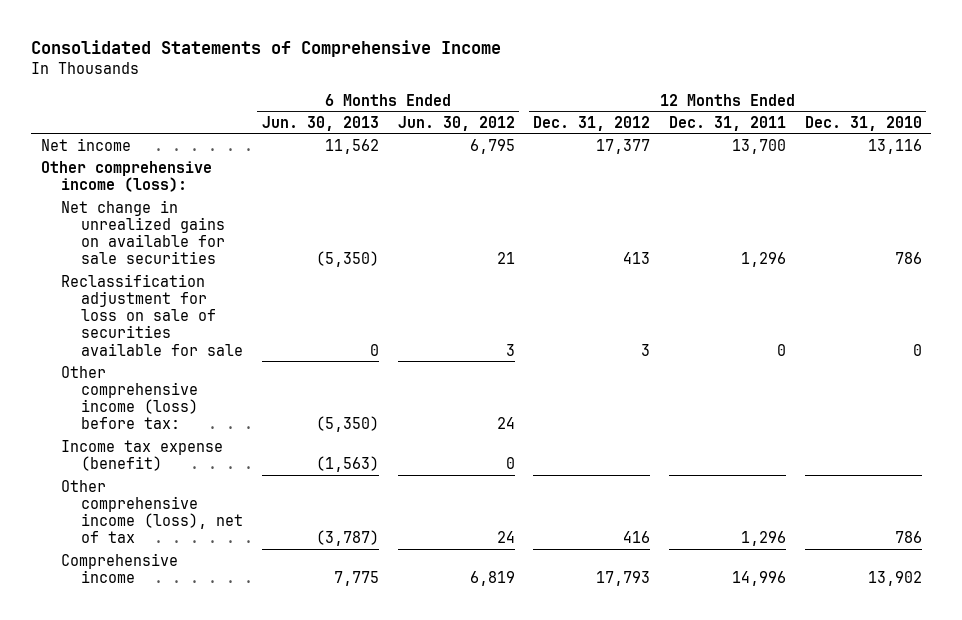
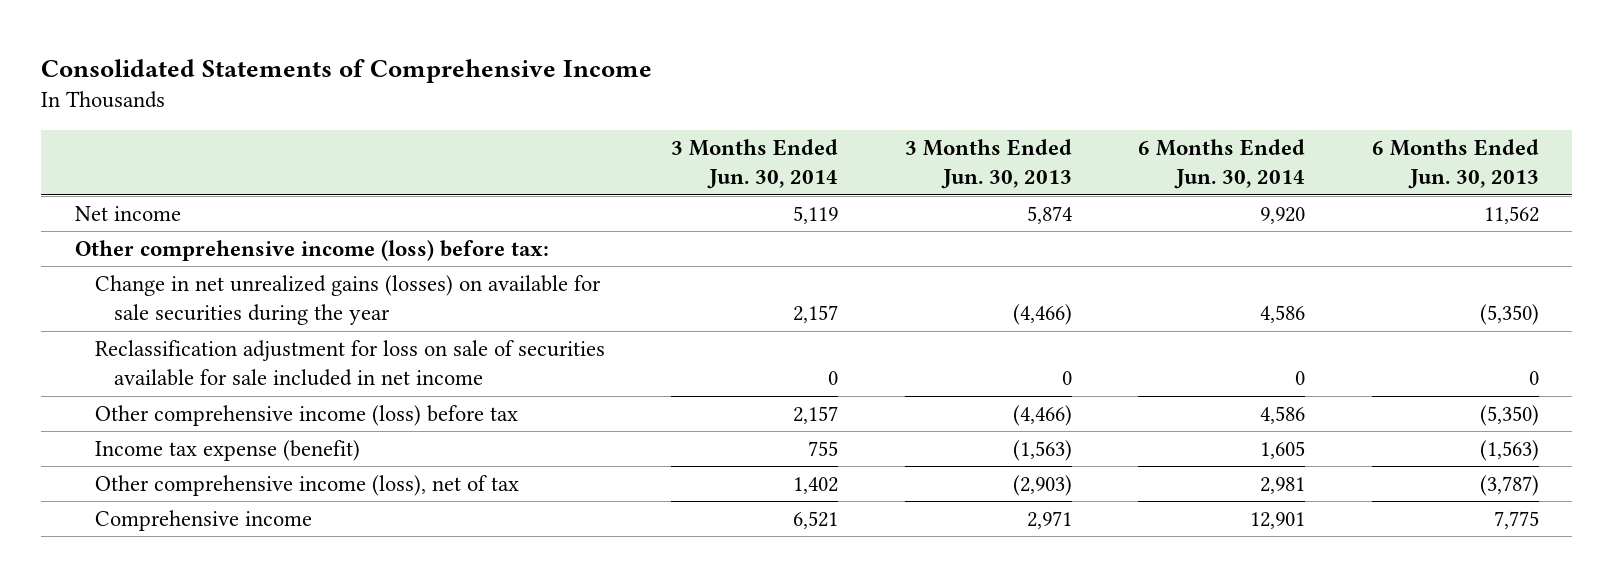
- | 6 Months Ended Jun. 30, 2013 | 6 Months Ended Jun. 30, 2012 | 12 Months Ended Dec. 31, 2012 | 12 Months Ended Dec. 31, 2011 | 12 Months Ended Dec. 31, 2010
+ | 3 Months Ended Jun. 30, 2014 | 3 Months Ended Jun. 30, 2013 | 6 Months Ended Jun. 30, 2014 | 6 Months Ended Jun. 30, 2013
- Other comprehensive income (loss):
- Net change in unrealized gains on available for sale securities | (5,350) | 21 | 413 | 1,296 | 786
- Reclassification adjustment for loss on sale of securities available for sale | 0 | 3 | 3 | 0 | 0
- Other comprehensive income (loss) before tax: | (5,350) | 24 | | |
+ Other comprehensive income (loss) before tax:
+ Change in net unrealized gains (losses) on available for sale securities during the year | 2,157 | (4,466) | 4,586 | (5,350)
+ Reclassification adjustment for loss on sale of securities available for sale included in net income | 0 | 0 | 0 | 0
+ Other comprehensive income (loss) before tax | 2,157 | (4,466) | 4,586 | (5,350)

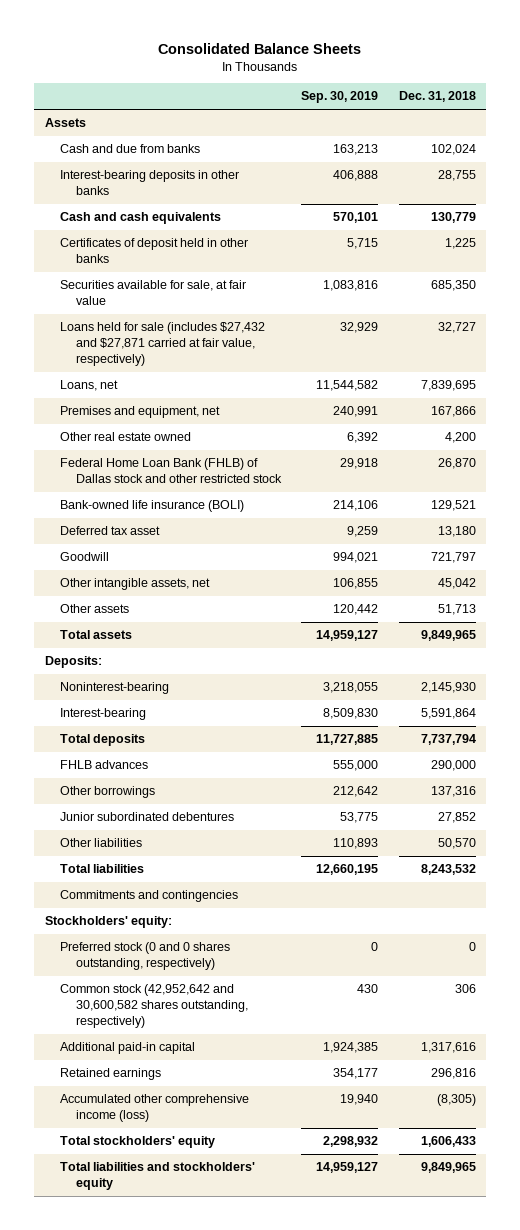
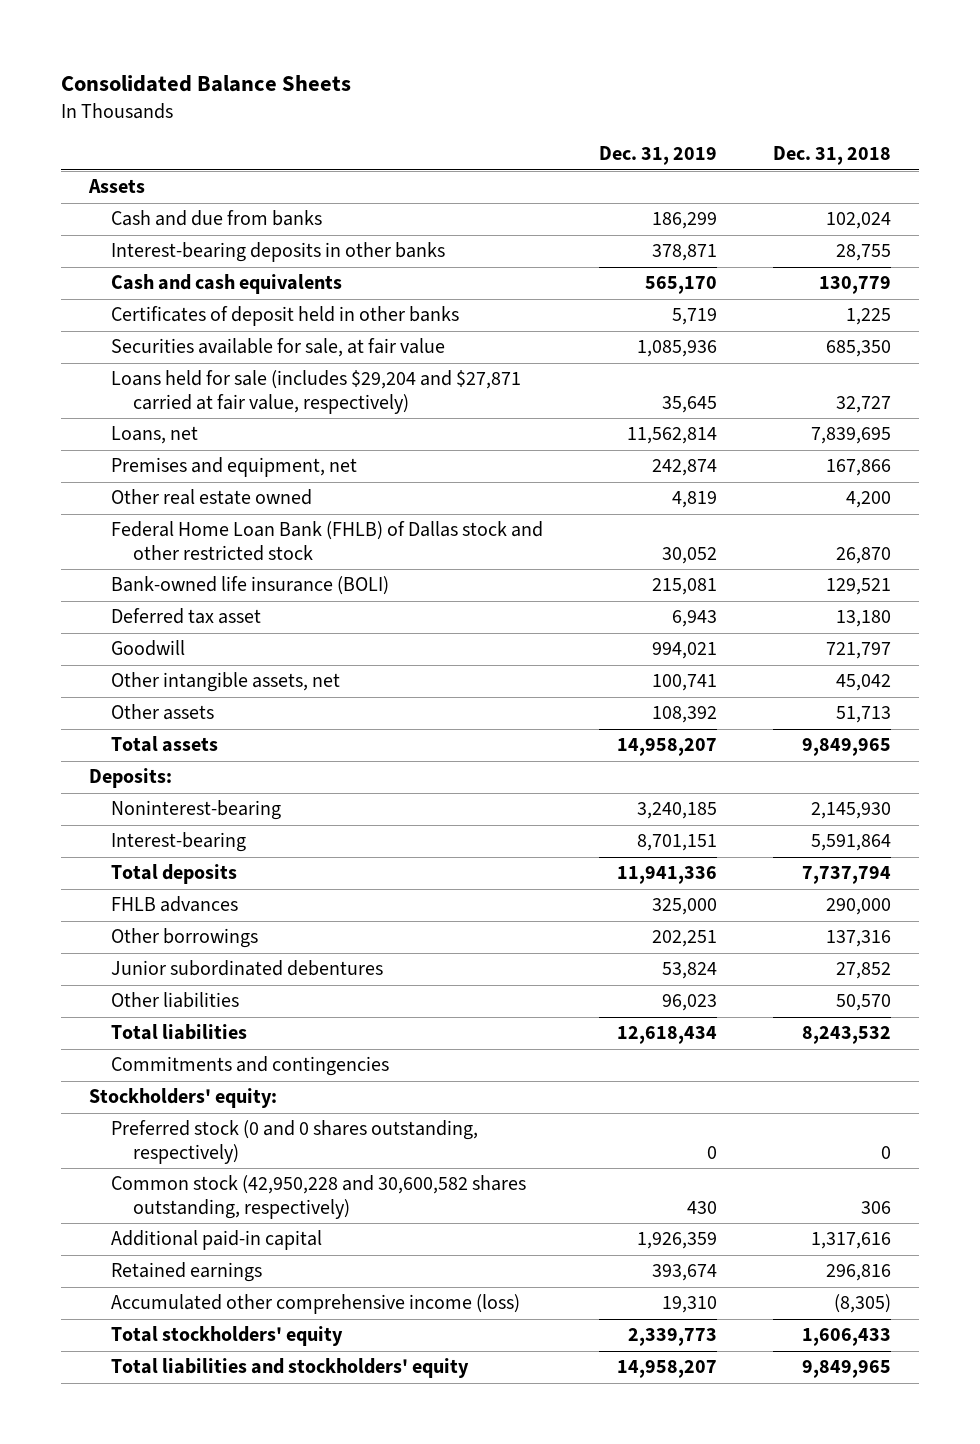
- | Sep. 30, 2019 | Dec. 31, 2018
+ | Dec. 31, 2019 | Dec. 31, 2018
- Loans held for sale (includes $27,432 and $27,871 carried at fair value, respectively) | 32,929 | 32,727
+ Loans held for sale (includes $29,204 and $27,871 carried at fair value, respectively) | 35,645 | 32,727
- Common stock (42,952,642 and 30,600,582 shares outstanding, respectively) | 430 | 306
+ Common stock (42,950,228 and 30,600,582 shares outstanding, respectively) | 430 | 306

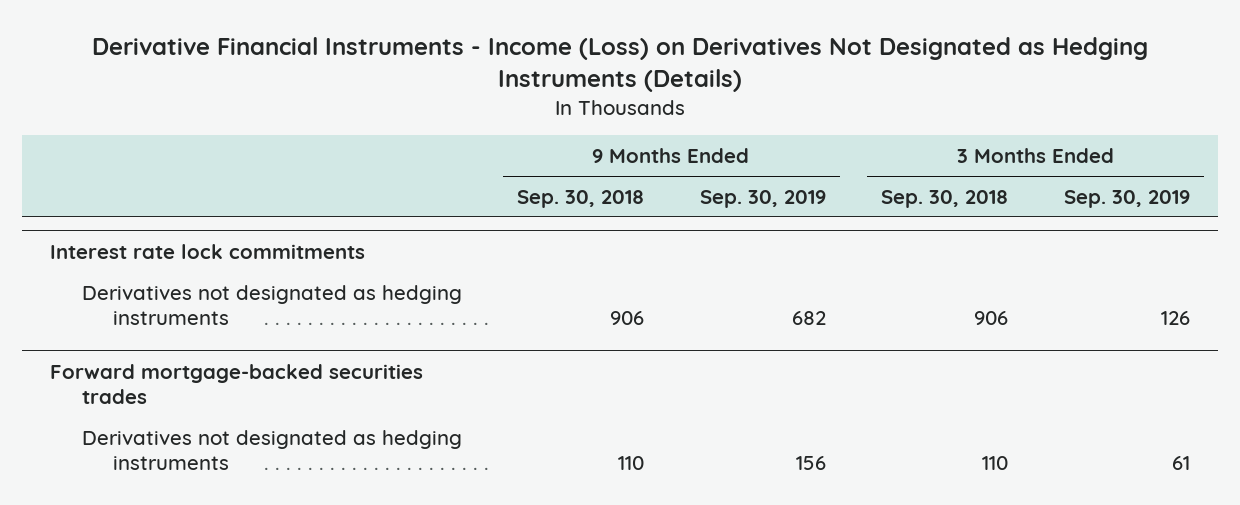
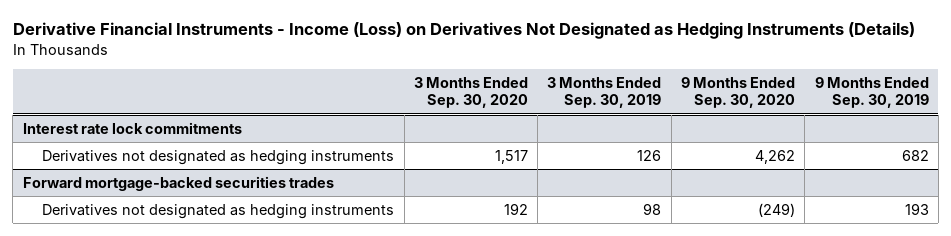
- | 9 Months Ended Sep. 30, 2018 | 9 Months Ended Sep. 30, 2019 | 3 Months Ended Sep. 30, 2018 | 3 Months Ended Sep. 30, 2019
+ | 3 Months Ended Sep. 30, 2020 | 3 Months Ended Sep. 30, 2019 | 9 Months Ended Sep. 30, 2020 | 9 Months Ended Sep. 30, 2019
@ Forward mortgage-backed securities trades
- Derivatives not designated as hedging instruments | 110 | 156 | 110 | 61
+ Derivatives not designated as hedging instruments | 192 | 98 | (249) | 193

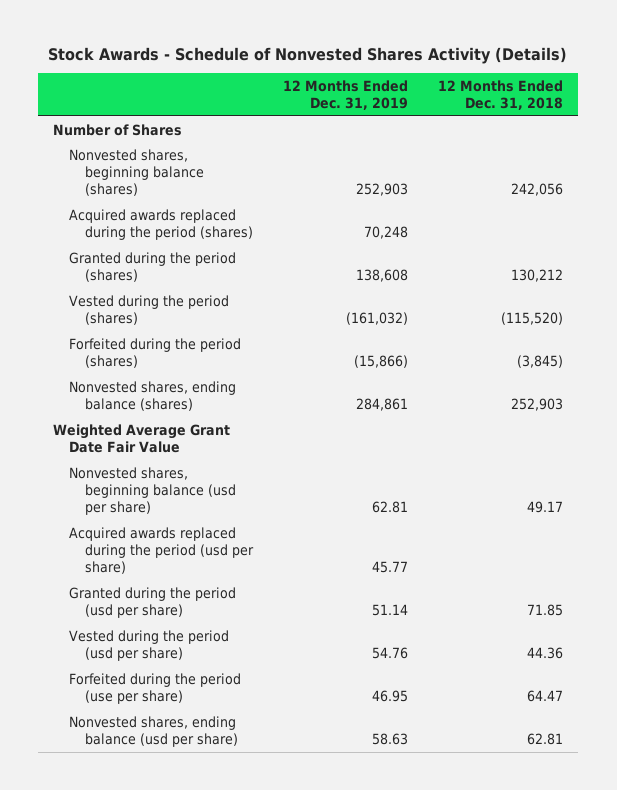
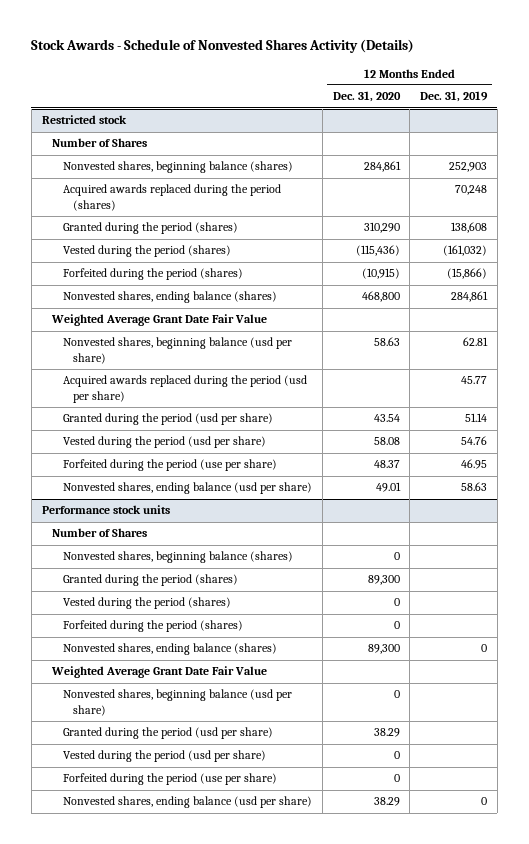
- | 12 Months Ended Dec. 31, 2019 | 12 Months Ended Dec. 31, 2018
+ | 12 Months Ended Dec. 31, 2020 | 12 Months Ended Dec. 31, 2019
+ Restricted stock
+ Performance stock units
+ Number of Shares
+ Nonvested shares, beginning balance (shares) | 0 |
+ Granted during the period (shares) | 89,300 |
+ Vested during the period (shares) | 0 |
+ Forfeited during the period (shares) | 0 |
+ Nonvested shares, ending balance (shares) | 89,300 | 0
+ Weighted Average Grant Date Fair Value
+ Nonvested shares, beginning balance (usd per share) | 0 |
+ Granted during the period (usd per share) | 38.29 |
+ Vested during the period (usd per share) | 0 |
+ Forfeited during the period (use per share) | 0 |
+ Nonvested shares, ending balance (usd per share) | 38.29 | 0

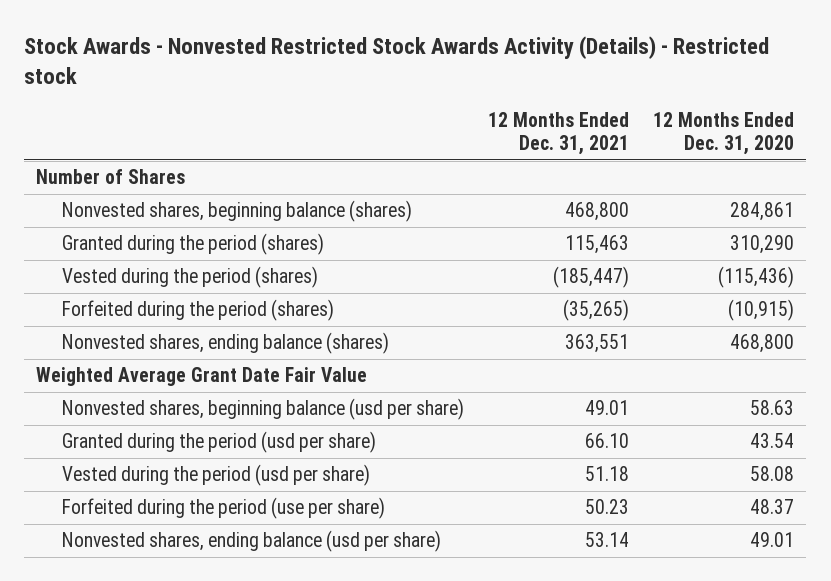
- Stock Awards - Schedule of Nonvested Shares Activity (Details)
+ Stock Awards - Nonvested Restricted Stock Awards Activity (Details) - Restricted stock
- | 12 Months Ended Dec. 31, 2020 | 12 Months Ended Dec. 31, 2019
+ | 12 Months Ended Dec. 31, 2021 | 12 Months Ended Dec. 31, 2020
- Restricted stock
- Acquired awards replaced during the period (shares) | | 70,248
- Acquired awards replaced during the period (usd per share) | | 45.77
- Performance stock units
- Number of Shares
- Nonvested shares, beginning balance (shares) | 0 |
- Granted during the period (shares) | 89,300 |
- Vested during the period (shares) | 0 |
- Forfeited during the period (shares) | 0 |
- Nonvested shares, ending balance (shares) | 89,300 | 0
- Weighted Average Grant Date Fair Value
- Nonvested shares, beginning balance (usd per share) | 0 |
- Granted during the period (usd per share) | 38.29 |
- Vested during the period (usd per share) | 0 |
- Forfeited during the period (use per share) | 0 |
- Nonvested shares, ending balance (usd per share) | 38.29 | 0

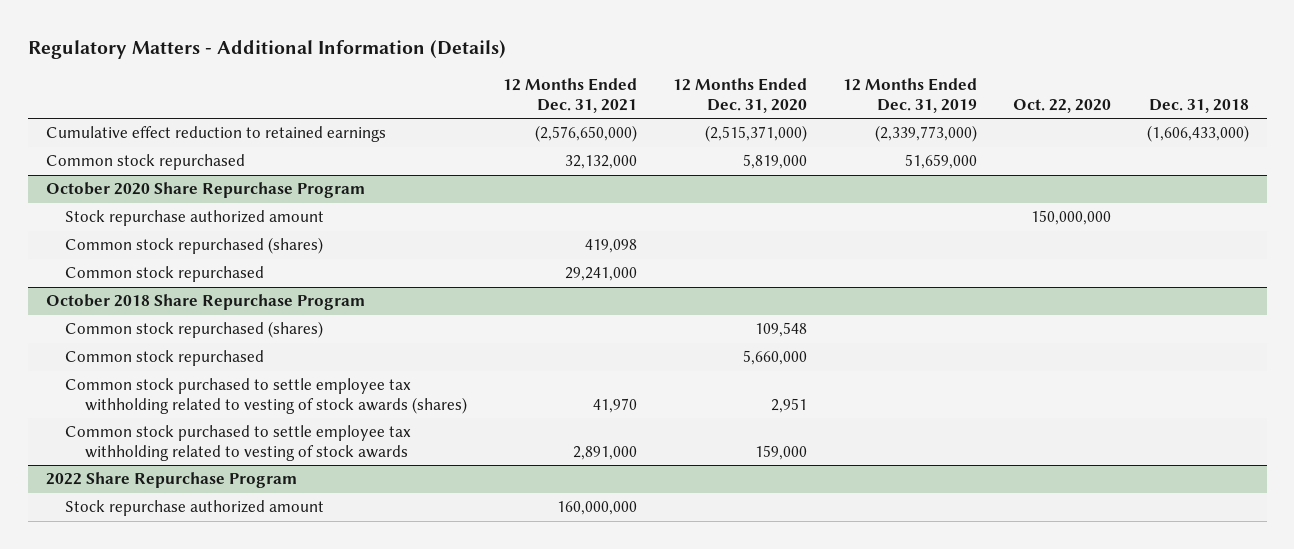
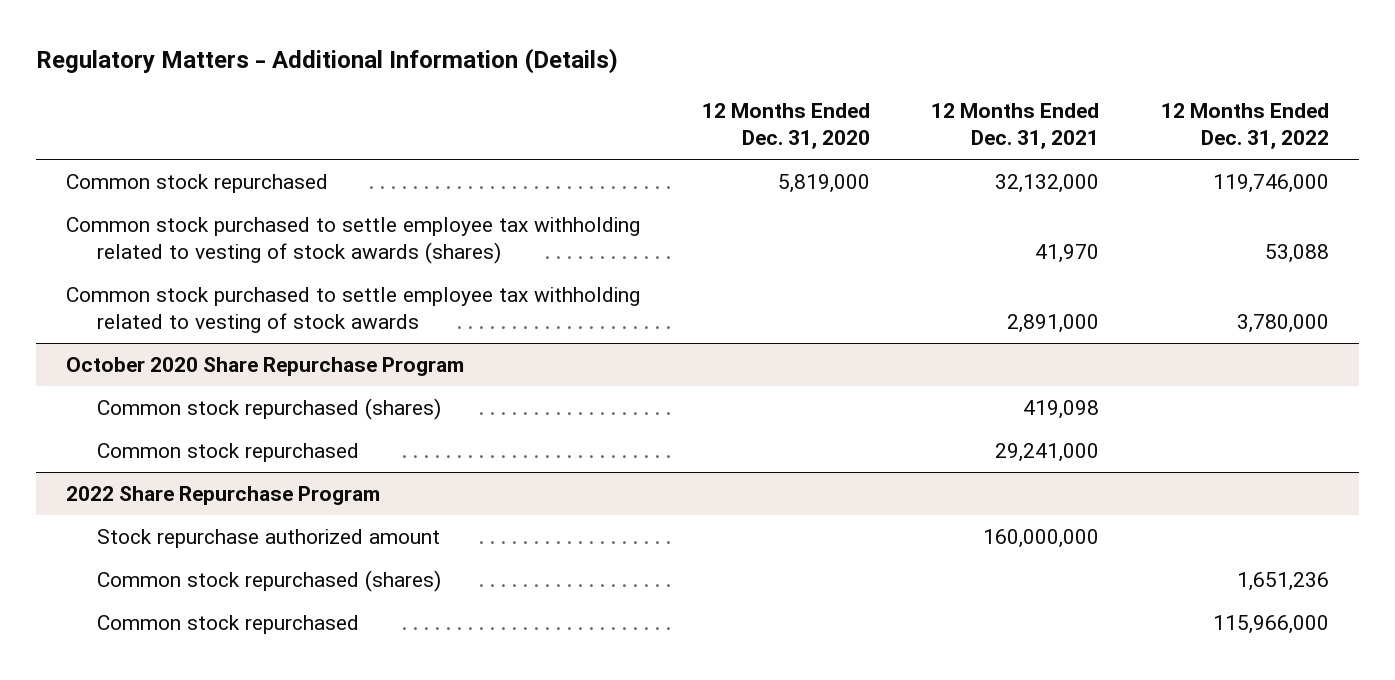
- | 12 Months Ended Dec. 31, 2021 | 12 Months Ended Dec. 31, 2020 | 12 Months Ended Dec. 31, 2019 | Oct. 22, 2020 | Dec. 31, 2018
+ | 12 Months Ended Dec. 31, 2020 | 12 Months Ended Dec. 31, 2021 | 12 Months Ended Dec. 31, 2022
- Cumulative effect reduction to retained earnings | (2,576,650,000) | (2,515,371,000) | (2,339,773,000) | | (1,606,433,000)
+ Common stock purchased to settle employee tax withholding related to vesting of stock awards (shares) | | 41,970 | 53,088
+ Common stock purchased to settle employee tax withholding related to vesting of stock awards | | 2,891,000 | 3,780,000
@ October 2020 Share Repurchase Program
- Stock repurchase authorized amount | | | | 150,000,000 |
- October 2018 Share Repurchase Program
- Common stock repurchased (shares) | | 109,548 | | |
- Common stock repurchased | | 5,660,000 | | |
- Common stock purchased to settle employee tax withholding related to vesting of stock awards (shares) | 41,970 | 2,951 | | |
- Common stock purchased to settle employee tax withholding related to vesting of stock awards | 2,891,000 | 159,000 | | |
@ 2022 Share Repurchase Program
+ Common stock repurchased (shares) | | | 1,651,236
+ Common stock repurchased | | | 115,966,000

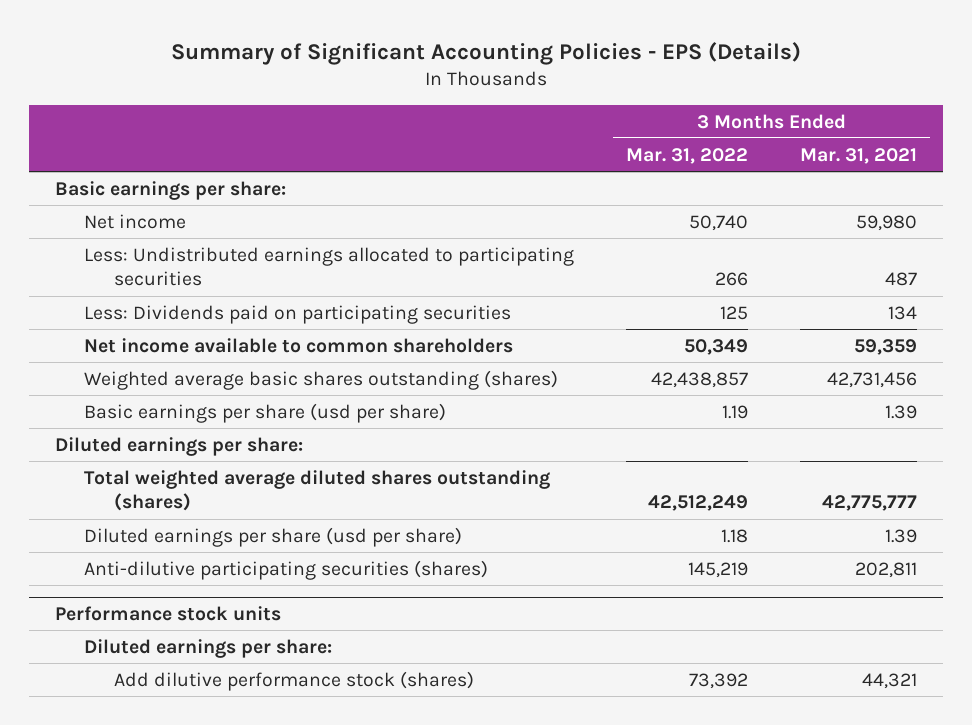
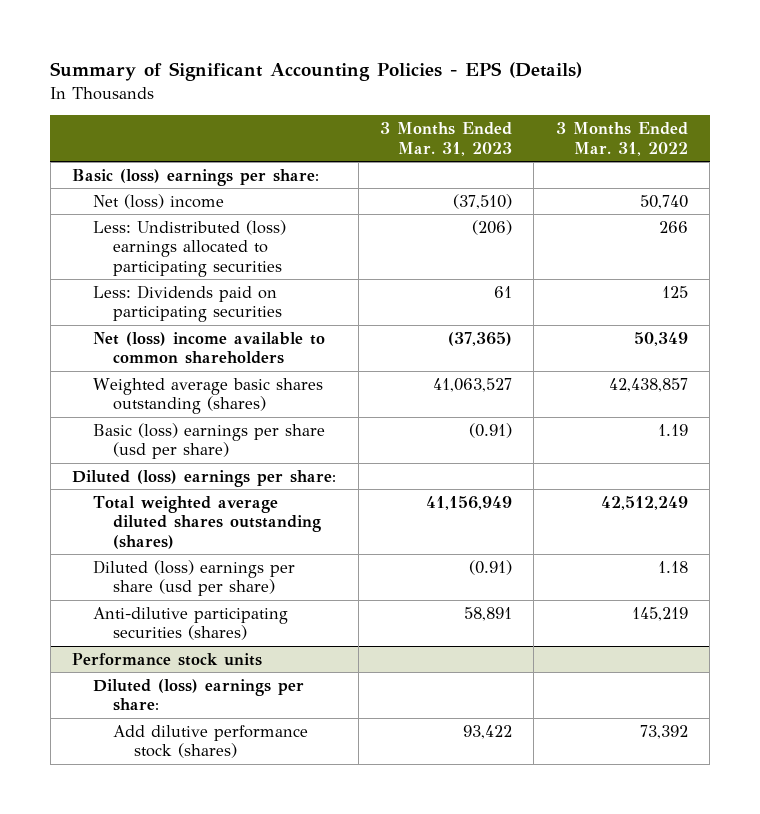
- | 3 Months Ended Mar. 31, 2022 | 3 Months Ended Mar. 31, 2021
+ | 3 Months Ended Mar. 31, 2023 | 3 Months Ended Mar. 31, 2022
- Basic earnings per share:
- Net income | 50,740 | 59,980
- Less: Undistributed earnings allocated to participating securities | 266 | 487
+ Basic (loss) earnings per share:
+ Net (loss) income | (37,510) | 50,740
+ Less: Undistributed (loss) earnings allocated to participating securities | (206) | 266
- Net income available to common shareholders | 50,349 | 59,359
+ Net (loss) income available to common shareholders | (37,365) | 50,349
- Basic earnings per share (usd per share) | 1.19 | 1.39
- Diluted earnings per share:
+ Basic (loss) earnings per share (usd per share) | (0.91) | 1.19
+ Diluted (loss) earnings per share:
- Diluted earnings per share (usd per share) | 1.18 | 1.39
+ Diluted (loss) earnings per share (usd per share) | (0.91) | 1.18
@ Performance stock units
- Diluted earnings per share:
+ Diluted (loss) earnings per share:

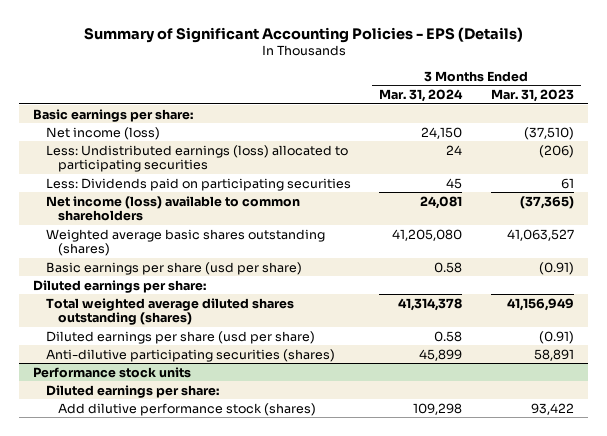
- | 3 Months Ended Mar. 31, 2023 | 3 Months Ended Mar. 31, 2022
+ | 3 Months Ended Mar. 31, 2024 | 3 Months Ended Mar. 31, 2023
- Basic (loss) earnings per share:
- Net (loss) income | (37,510) | 50,740
- Less: Undistributed (loss) earnings allocated to participating securities | (206) | 266
+ Basic earnings per share:
+ Net income (loss) | 24,150 | (37,510)
+ Less: Undistributed earnings (loss) allocated to participating securities | 24 | (206)
- Net (loss) income available to common shareholders | (37,365) | 50,349
+ Net income (loss) available to common shareholders | 24,081 | (37,365)
- Basic (loss) earnings per share (usd per share) | (0.91) | 1.19
- Diluted (loss) earnings per share:
+ Basic earnings per share (usd per share) | 0.58 | (0.91)
+ Diluted earnings per share:
- Diluted (loss) earnings per share (usd per share) | (0.91) | 1.18
+ Diluted earnings per share (usd per share) | 0.58 | (0.91)
@ Performance stock units
- Diluted (loss) earnings per share:
+ Diluted earnings per share:

